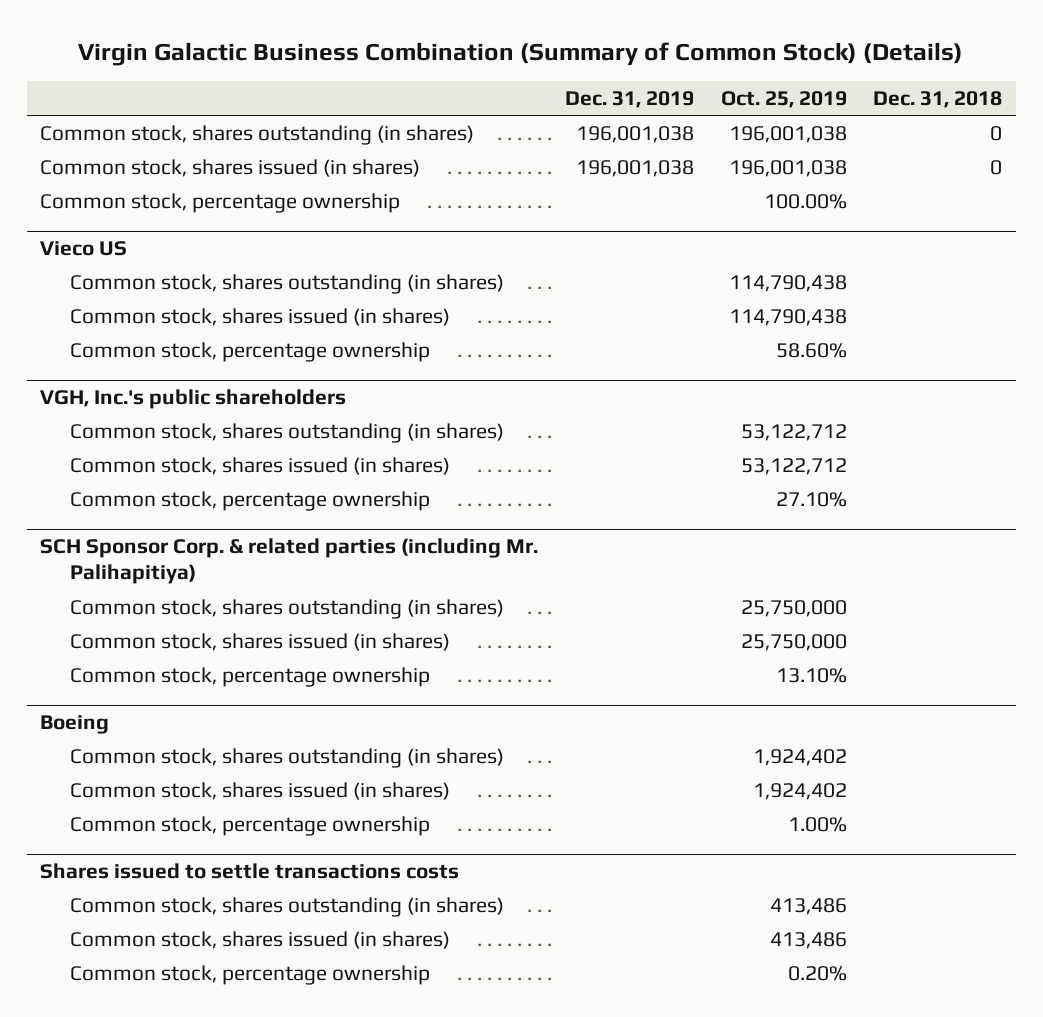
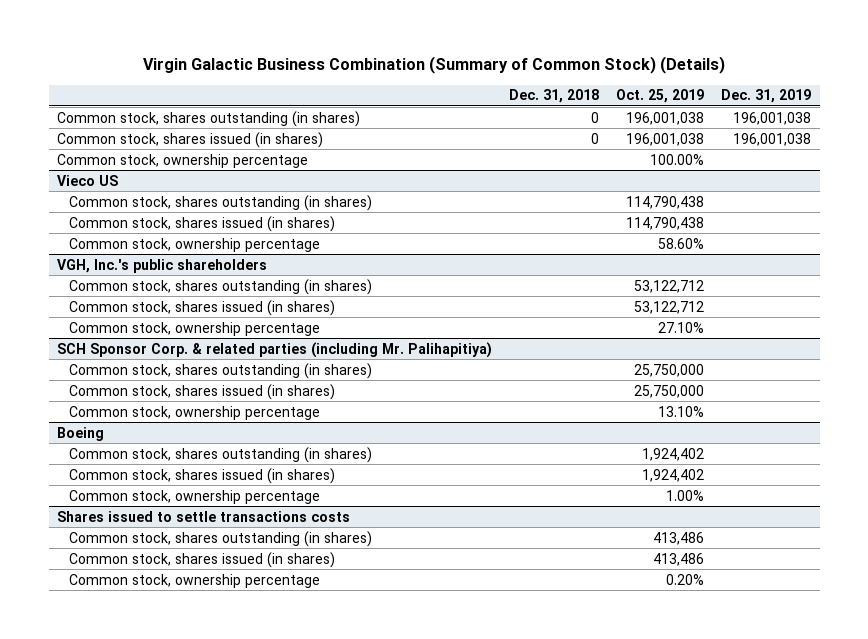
- | Dec. 31, 2019 | Oct. 25, 2019 | Dec. 31, 2018
+ | Dec. 31, 2018 | Oct. 25, 2019 | Dec. 31, 2019
- Common stock, percentage ownership | | 100.00% |
+ Common stock, ownership percentage | | 100.00% |
@ Vieco US
- Common stock, percentage ownership | | 58.60% |
+ Common stock, ownership percentage | | 58.60% |
@ VGH, Inc.'s public shareholders
- Common stock, percentage ownership | | 27.10% |
+ Common stock, ownership percentage | | 27.10% |
@ SCH Sponsor Corp. & related parties (including Mr. Palihapitiya)
- Common stock, percentage ownership | | 13.10% |
+ Common stock, ownership percentage | | 13.10% |
@ Boeing
- Common stock, percentage ownership | | 1.00% |
+ Common stock, ownership percentage | | 1.00% |
@ Shares issued to settle transactions costs
- Common stock, percentage ownership | | 0.20% |
+ Common stock, ownership percentage | | 0.20% |

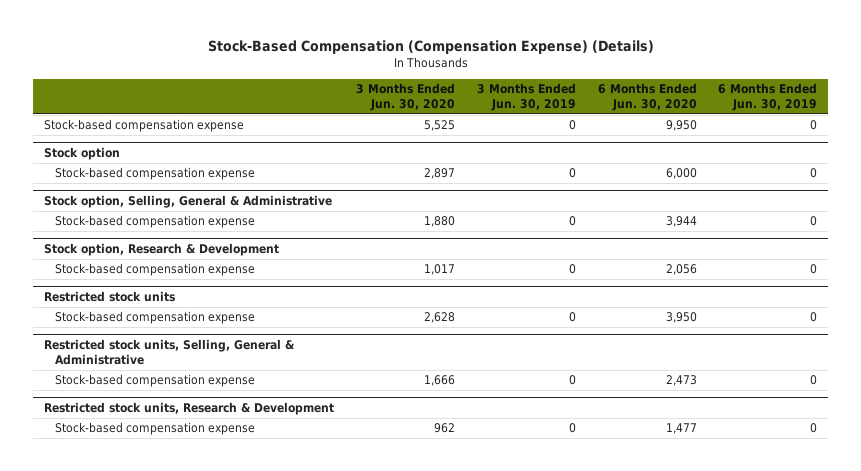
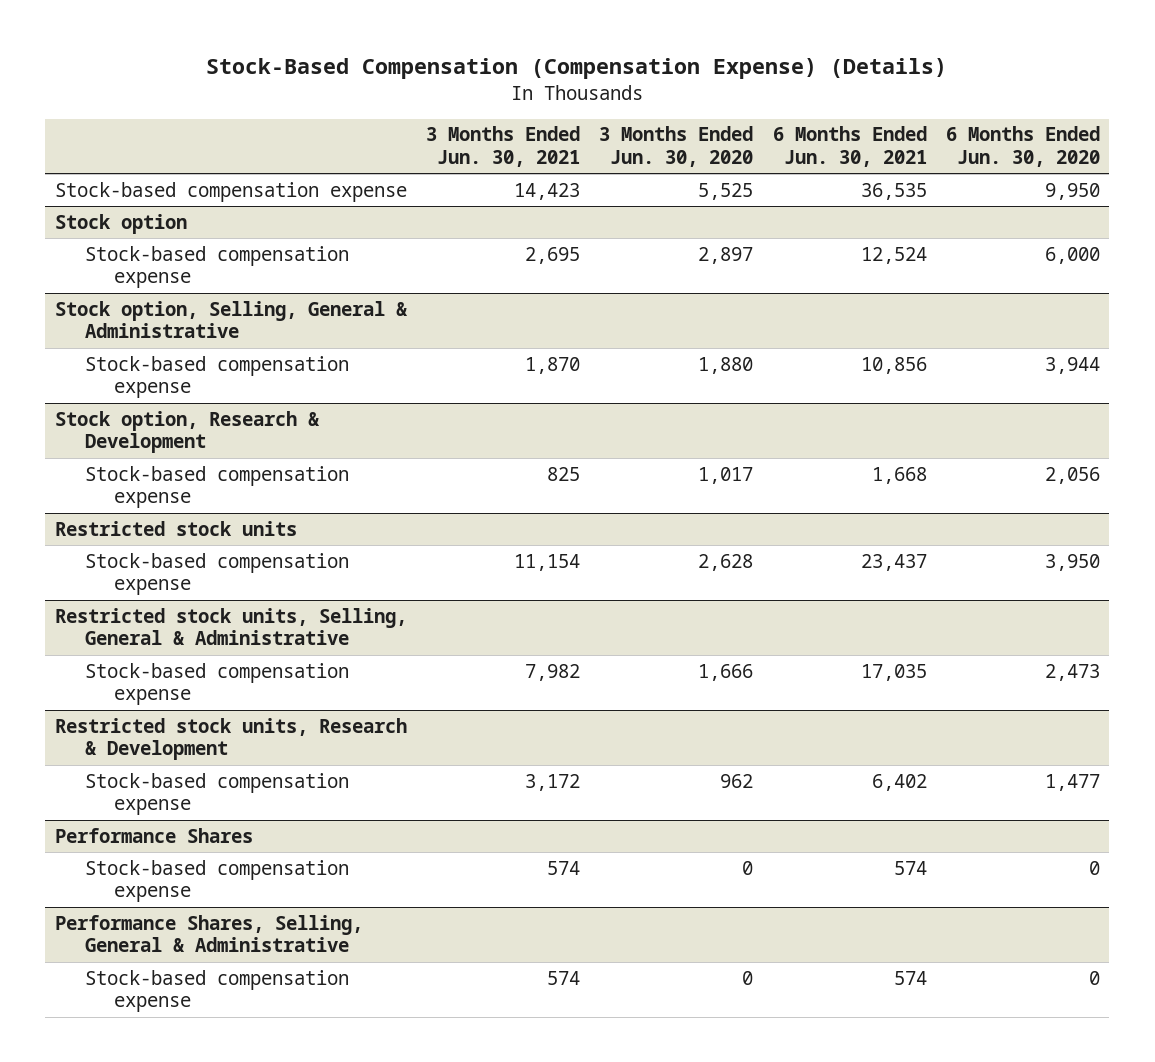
- | 3 Months Ended Jun. 30, 2020 | 3 Months Ended Jun. 30, 2019 | 6 Months Ended Jun. 30, 2020 | 6 Months Ended Jun. 30, 2019
+ | 3 Months Ended Jun. 30, 2021 | 3 Months Ended Jun. 30, 2020 | 6 Months Ended Jun. 30, 2021 | 6 Months Ended Jun. 30, 2020
+ Performance Shares
+ Stock-based compensation expense | 574 | 0 | 574 | 0
+ Performance Shares, Selling, General & Administrative
+ Stock-based compensation expense | 574 | 0 | 574 | 0

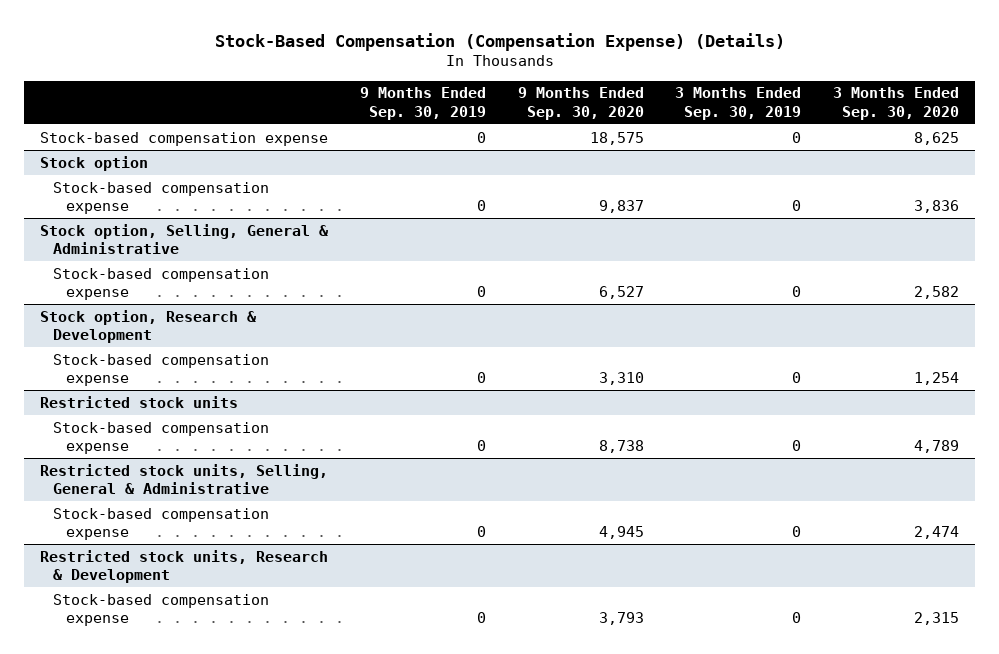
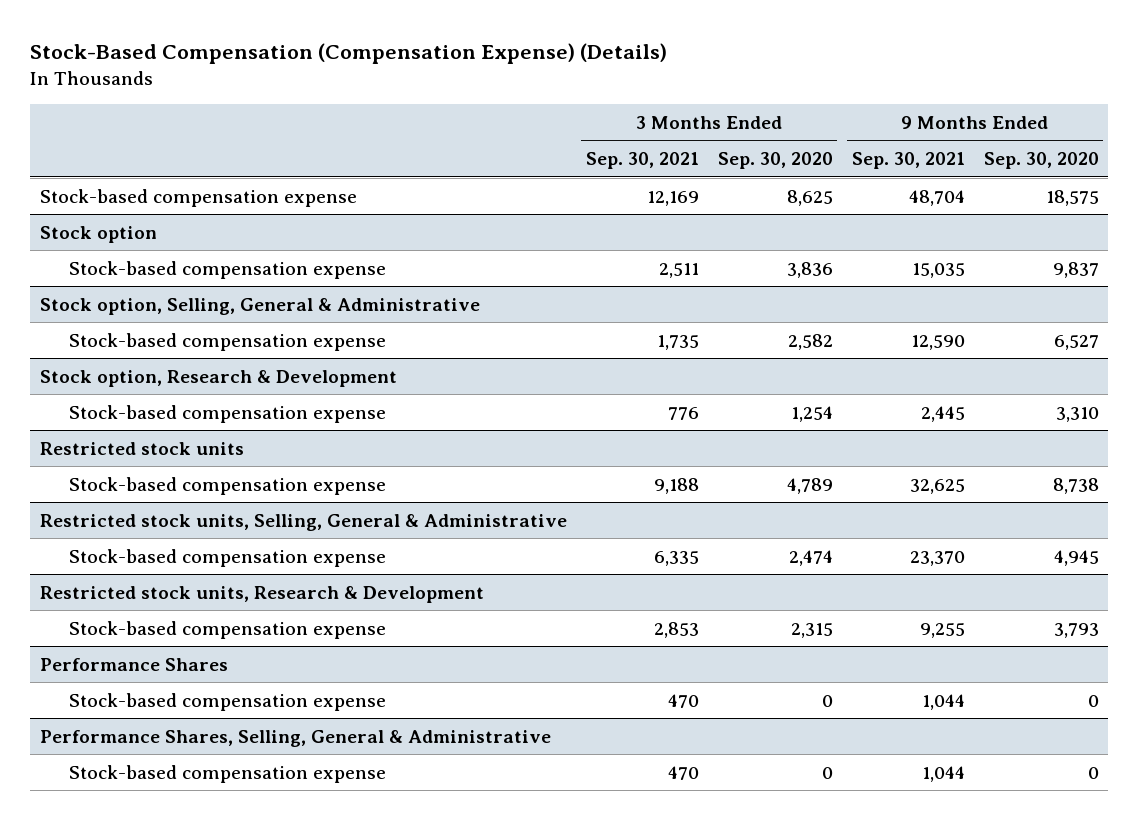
- | 9 Months Ended Sep. 30, 2019 | 9 Months Ended Sep. 30, 2020 | 3 Months Ended Sep. 30, 2019 | 3 Months Ended Sep. 30, 2020
+ | 3 Months Ended Sep. 30, 2021 | 3 Months Ended Sep. 30, 2020 | 9 Months Ended Sep. 30, 2021 | 9 Months Ended Sep. 30, 2020
+ Performance Shares
+ Stock-based compensation expense | 470 | 0 | 1,044 | 0
+ Performance Shares, Selling, General & Administrative
+ Stock-based compensation expense | 470 | 0 | 1,044 | 0

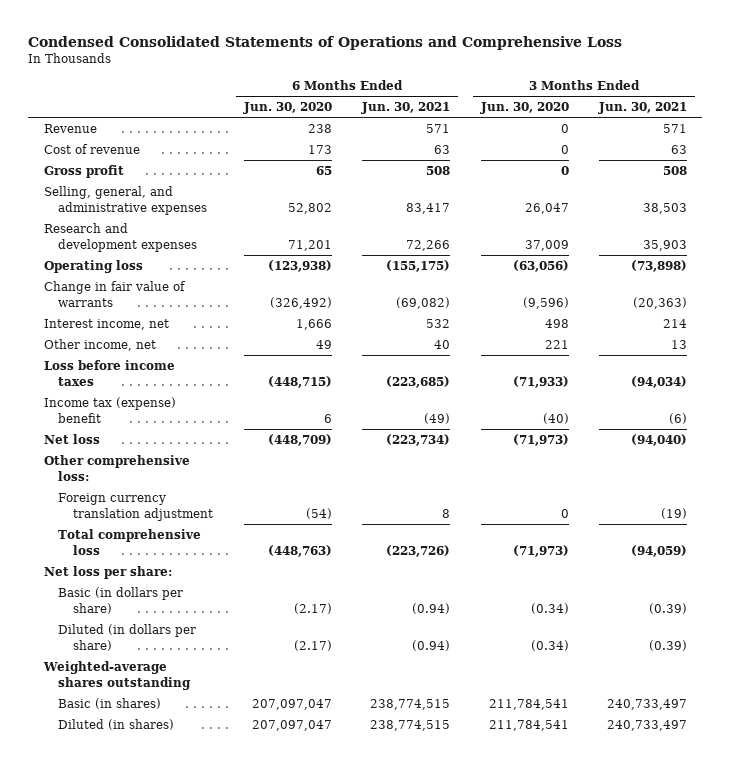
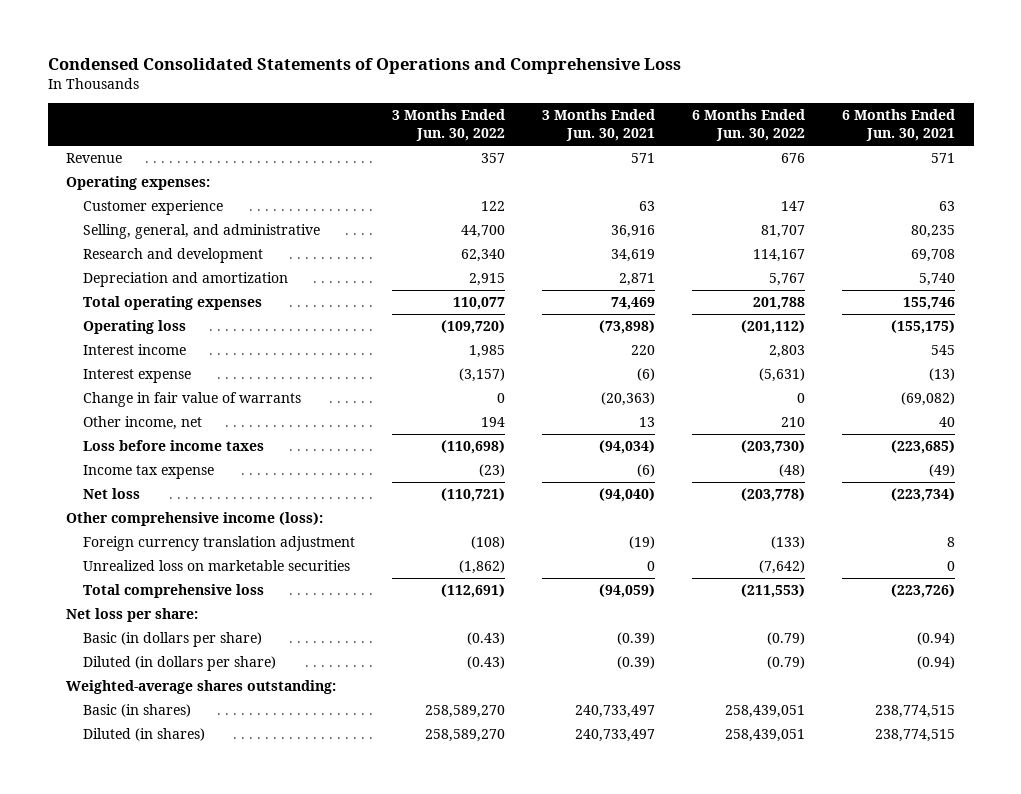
- | 6 Months Ended Jun. 30, 2020 | 6 Months Ended Jun. 30, 2021 | 3 Months Ended Jun. 30, 2020 | 3 Months Ended Jun. 30, 2021
+ | 3 Months Ended Jun. 30, 2022 | 3 Months Ended Jun. 30, 2021 | 6 Months Ended Jun. 30, 2022 | 6 Months Ended Jun. 30, 2021
- Cost of revenue | 173 | 63 | 0 | 63
- Gross profit | 65 | 508 | 0 | 508
- Selling, general, and administrative expenses | 52,802 | 83,417 | 26,047 | 38,503
- Research and development expenses | 71,201 | 72,266 | 37,009 | 35,903
+ Operating expenses:
+ Customer experience | 122 | 63 | 147 | 63
+ Selling, general, and administrative | 44,700 | 36,916 | 81,707 | 80,235
+ Research and development | 62,340 | 34,619 | 114,167 | 69,708
+ Depreciation and amortization | 2,915 | 2,871 | 5,767 | 5,740
+ Total operating expenses | 110,077 | 74,469 | 201,788 | 155,746
+ Interest income | 1,985 | 220 | 2,803 | 545
+ Interest expense | (3,157) | (6) | (5,631) | (13)
- Interest income, net | 1,666 | 532 | 498 | 214
- Income tax (expense) benefit | 6 | (49) | (40) | (6)
+ Income tax expense | (23) | (6) | (48) | (49)
- Other comprehensive loss:
+ Other comprehensive income (loss):
+ Unrealized loss on marketable securities | (1,862) | 0 | (7,642) | 0
- Weighted-average shares outstanding
+ Weighted-average shares outstanding:

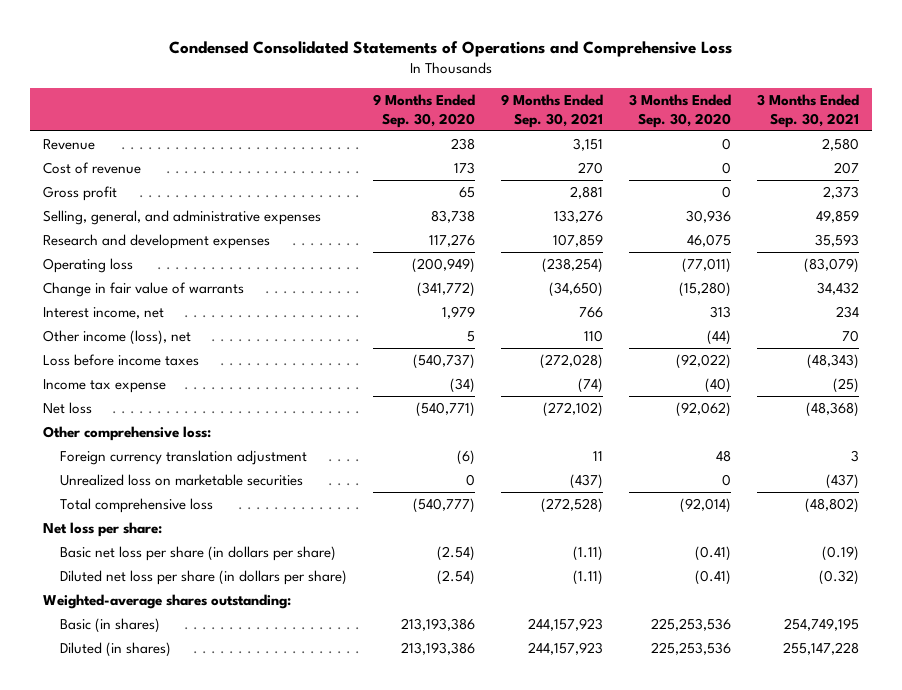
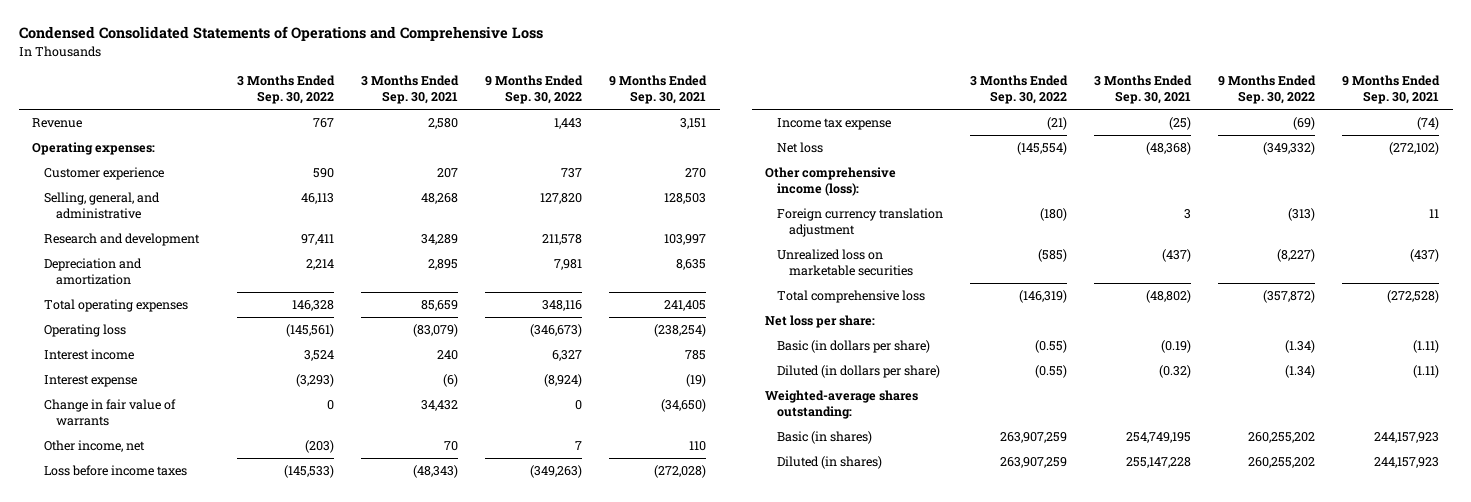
- | 9 Months Ended Sep. 30, 2020 | 9 Months Ended Sep. 30, 2021 | 3 Months Ended Sep. 30, 2020 | 3 Months Ended Sep. 30, 2021
+ | 3 Months Ended Sep. 30, 2022 | 3 Months Ended Sep. 30, 2021 | 9 Months Ended Sep. 30, 2022 | 9 Months Ended Sep. 30, 2021
- Cost of revenue | 173 | 270 | 0 | 207
- Gross profit | 65 | 2,881 | 0 | 2,373
- Selling, general, and administrative expenses | 83,738 | 133,276 | 30,936 | 49,859
- Research and development expenses | 117,276 | 107,859 | 46,075 | 35,593
+ Operating expenses:
+ Customer experience | 590 | 207 | 737 | 270
+ Selling, general, and administrative | 46,113 | 48,268 | 127,820 | 128,503
+ Research and development | 97,411 | 34,289 | 211,578 | 103,997
+ Depreciation and amortization | 2,214 | 2,895 | 7,981 | 8,635
+ Total operating expenses | 146,328 | 85,659 | 348,116 | 241,405
+ Interest income | 3,524 | 240 | 6,327 | 785
+ Interest expense | (3,293) | (6) | (8,924) | (19)
- Interest income, net | 1,979 | 766 | 313 | 234
- Other income (loss), net | 5 | 110 | (44) | 70
+ Other income, net | (203) | 70 | 7 | 110
- Other comprehensive loss:
+ Other comprehensive income (loss):
- Basic net loss per share (in dollars per share) | (2.54) | (1.11) | (0.41) | (0.19)
- Diluted net loss per share (in dollars per share) | (2.54) | (1.11) | (0.41) | (0.32)
+ Basic (in dollars per share) | (0.55) | (0.19) | (1.34) | (1.11)
+ Diluted (in dollars per share) | (0.55) | (0.32) | (1.34) | (1.11)

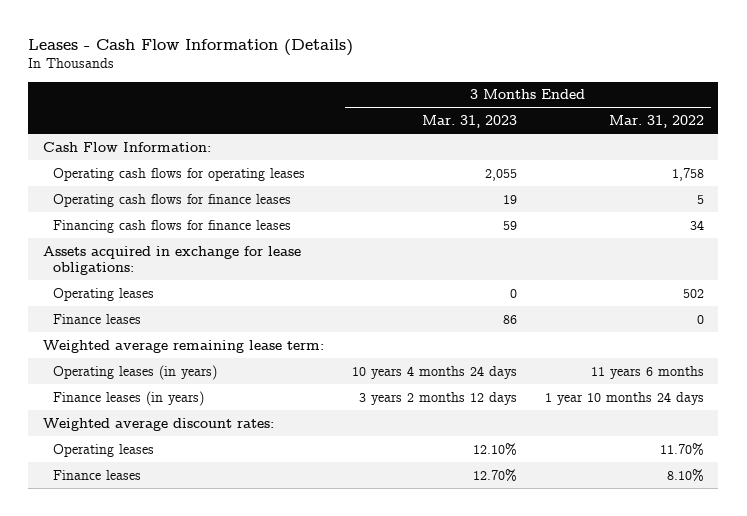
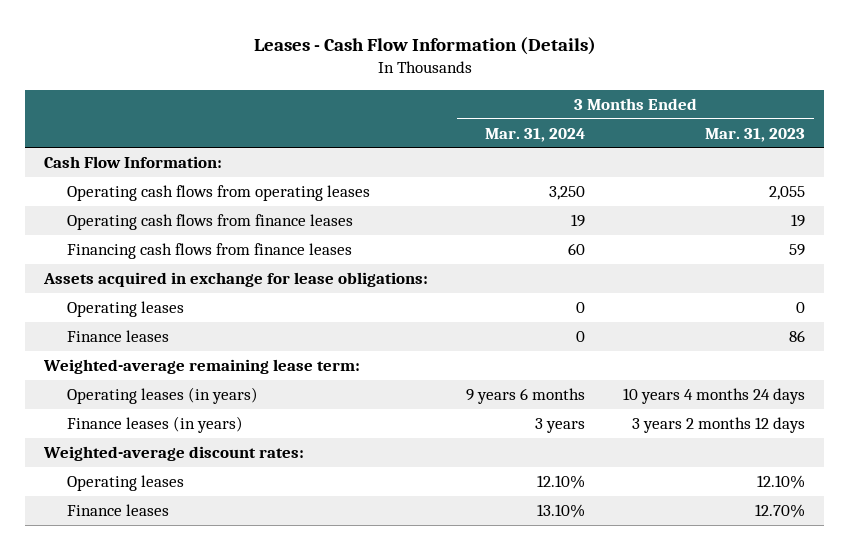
- | 3 Months Ended Mar. 31, 2023 | 3 Months Ended Mar. 31, 2022
+ | 3 Months Ended Mar. 31, 2024 | 3 Months Ended Mar. 31, 2023
- Operating cash flows for operating leases | 2,055 | 1,758
- Operating cash flows for finance leases | 19 | 5
- Financing cash flows for finance leases | 59 | 34
+ Operating cash flows from operating leases | 3,250 | 2,055
+ Operating cash flows from finance leases | 19 | 19
+ Financing cash flows from finance leases | 60 | 59
- Weighted average remaining lease term:
+ Weighted-average remaining lease term:
- Weighted average discount rates:
+ Weighted-average discount rates:

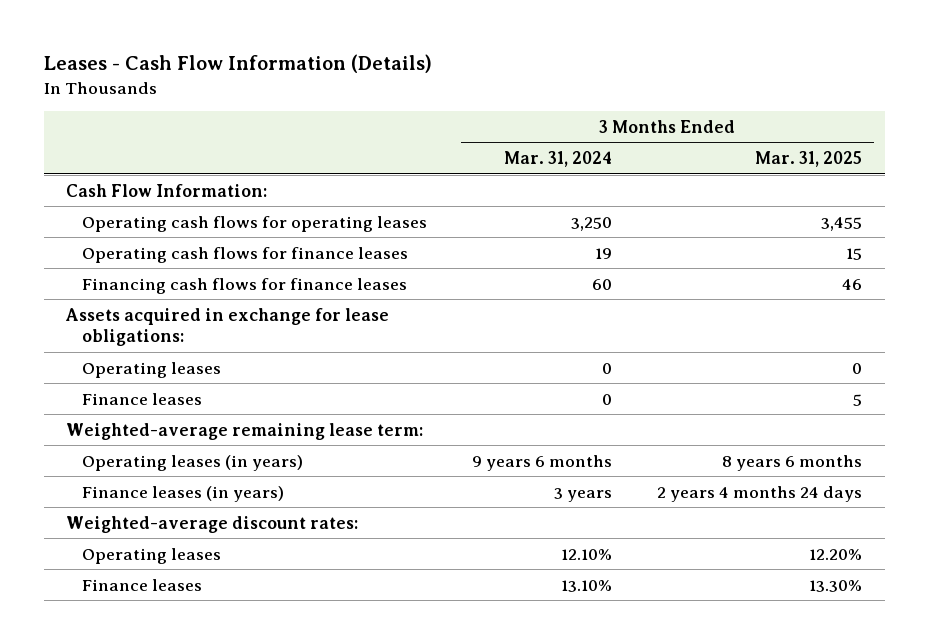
- | 3 Months Ended Mar. 31, 2024 | 3 Months Ended Mar. 31, 2023
+ | 3 Months Ended Mar. 31, 2024 | 3 Months Ended Mar. 31, 2025
- Operating cash flows from operating leases | 3,250 | 2,055
- Operating cash flows from finance leases | 19 | 19
- Financing cash flows from finance leases | 60 | 59
+ Operating cash flows for operating leases | 3,250 | 3,455
+ Operating cash flows for finance leases | 19 | 15
+ Financing cash flows for finance leases | 60 | 46

